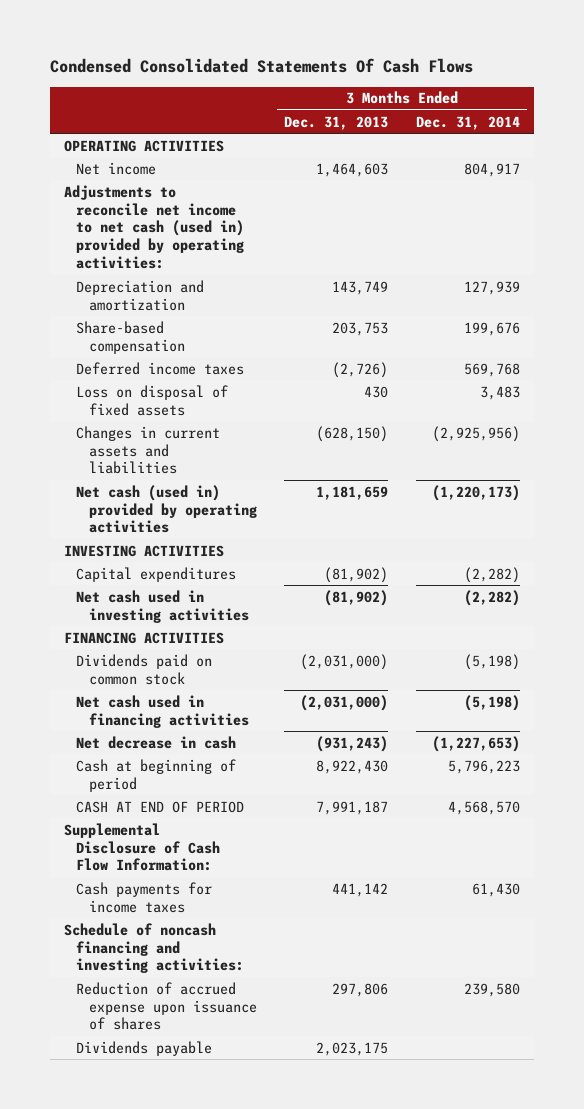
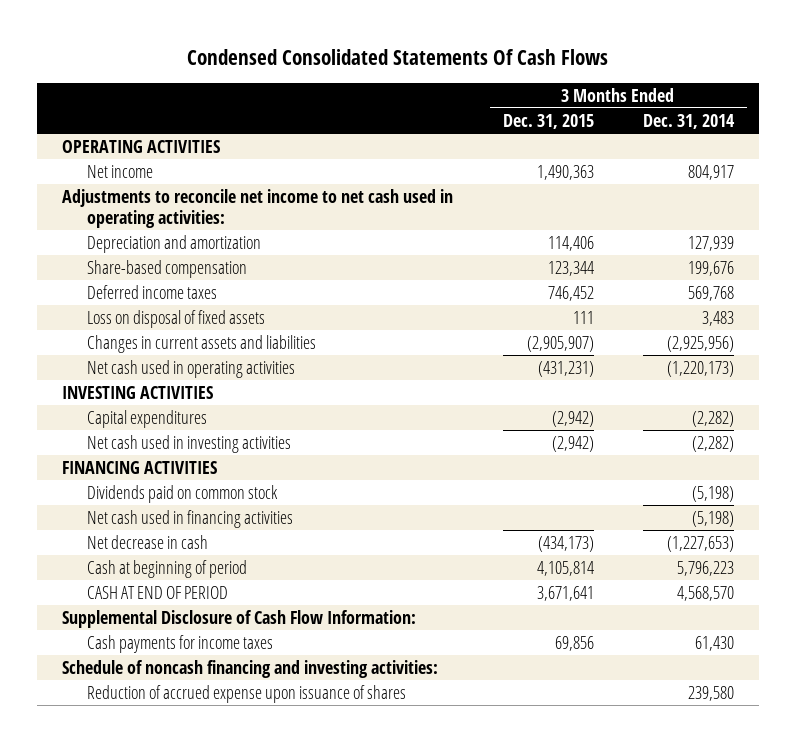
- | 3 Months Ended Dec. 31, 2013 | 3 Months Ended Dec. 31, 2014
+ | 3 Months Ended Dec. 31, 2015 | 3 Months Ended Dec. 31, 2014
- Adjustments to reconcile net income to net cash (used in) provided by operating activities:
+ Adjustments to reconcile net income to net cash used in operating activities:
- Net cash (used in) provided by operating activities | 1,181,659 | (1,220,173)
+ Net cash used in operating activities | (431,231) | (1,220,173)
- Dividends payable | 2,023,175 |

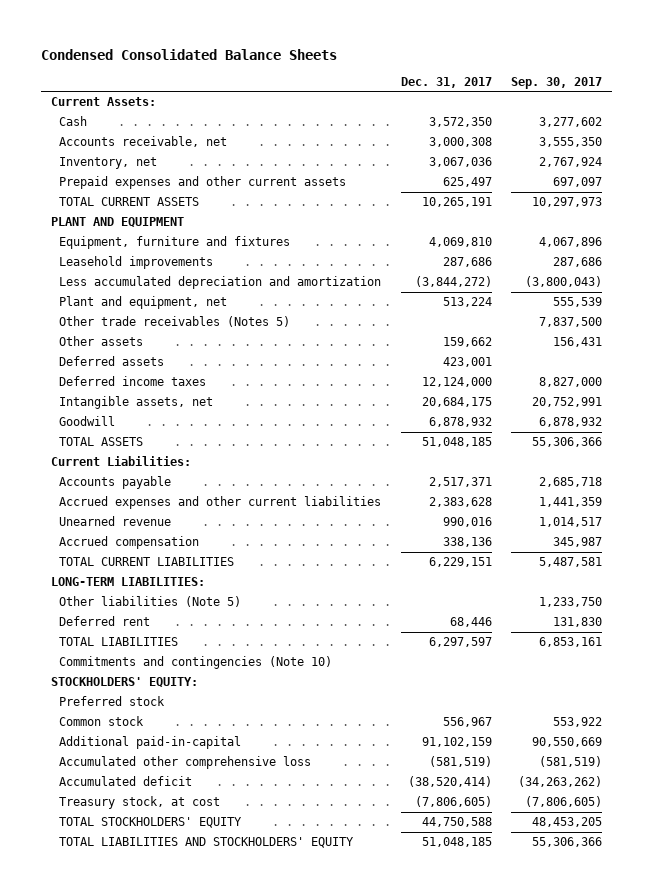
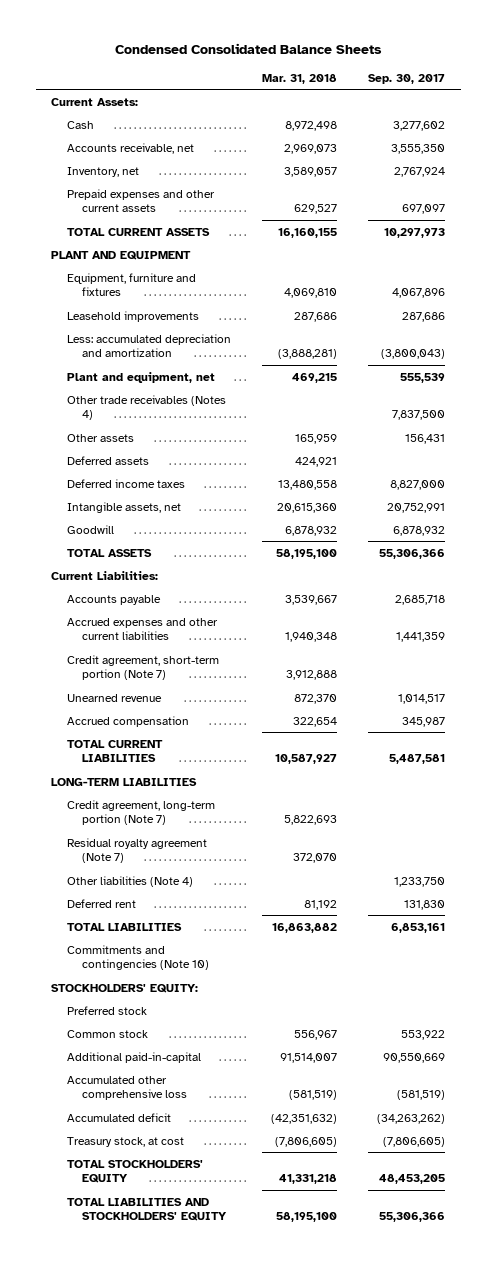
- | Dec. 31, 2017 | Sep. 30, 2017
+ | Mar. 31, 2018 | Sep. 30, 2017
- Less accumulated depreciation and amortization | (3,844,272) | (3,800,043)
+ Less: accumulated depreciation and amortization | (3,888,281) | (3,800,043)
- Other trade receivables (Notes 5) | | 7,837,500
+ Other trade receivables (Notes 4) | | 7,837,500
+ Credit agreement, short-term portion (Note 7) | 3,912,888 |
- LONG-TERM LIABILITIES:
- Other liabilities (Note 5) | | 1,233,750
+ LONG-TERM LIABILITIES
+ Credit agreement, long-term portion (Note 7) | 5,822,693 |
+ Residual royalty agreement (Note 7) | 372,070 |
+ Other liabilities (Note 4) | | 1,233,750

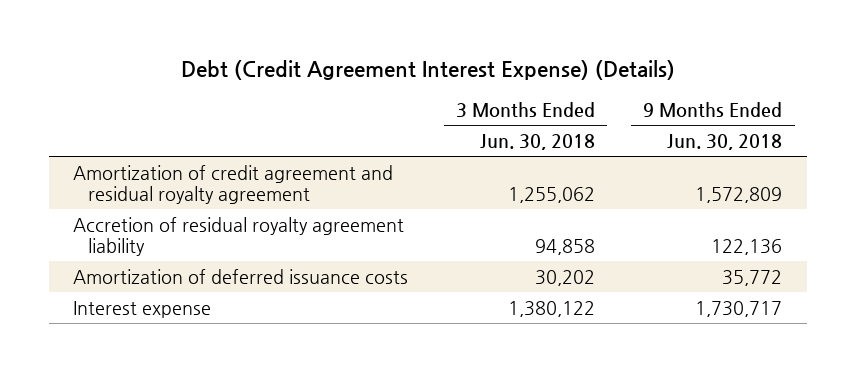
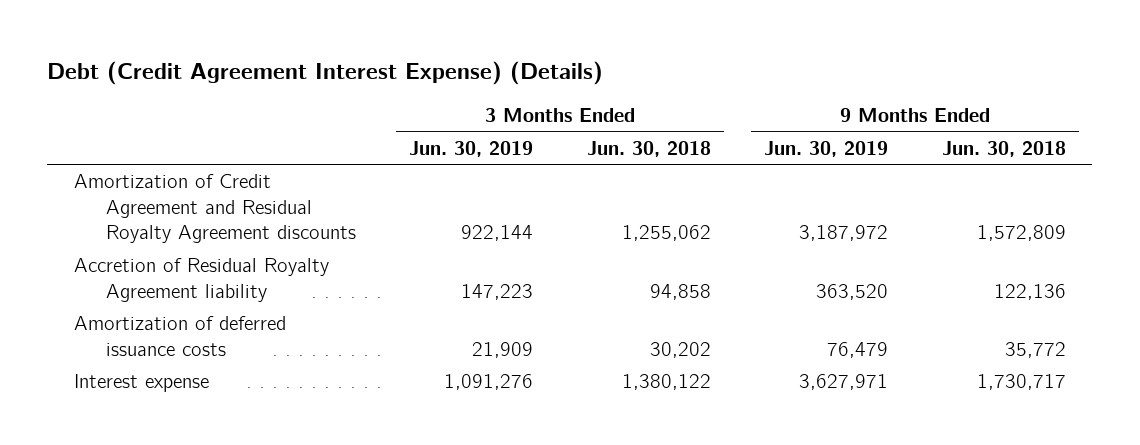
- | 3 Months Ended Jun. 30, 2018 | 9 Months Ended Jun. 30, 2018
+ | 3 Months Ended Jun. 30, 2019 | 3 Months Ended Jun. 30, 2018 | 9 Months Ended Jun. 30, 2019 | 9 Months Ended Jun. 30, 2018
- Amortization of credit agreement and residual royalty agreement | 1,255,062 | 1,572,809
- Accretion of residual royalty agreement liability | 94,858 | 122,136
+ Amortization of Credit Agreement and Residual Royalty Agreement discounts | 922,144 | 1,255,062 | 3,187,972 | 1,572,809
+ Accretion of Residual Royalty Agreement liability | 147,223 | 94,858 | 363,520 | 122,136

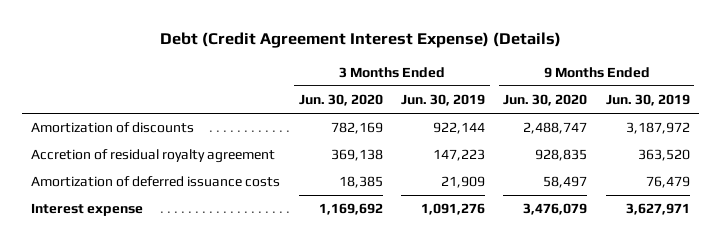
- | 3 Months Ended Jun. 30, 2019 | 3 Months Ended Jun. 30, 2018 | 9 Months Ended Jun. 30, 2019 | 9 Months Ended Jun. 30, 2018
+ | 3 Months Ended Jun. 30, 2020 | 3 Months Ended Jun. 30, 2019 | 9 Months Ended Jun. 30, 2020 | 9 Months Ended Jun. 30, 2019
- Amortization of Credit Agreement and Residual Royalty Agreement discounts | 922,144 | 1,255,062 | 3,187,972 | 1,572,809
- Accretion of Residual Royalty Agreement liability | 147,223 | 94,858 | 363,520 | 122,136
+ Amortization of discounts | 782,169 | 922,144 | 2,488,747 | 3,187,972
+ Accretion of residual royalty agreement | 369,138 | 147,223 | 928,835 | 363,520

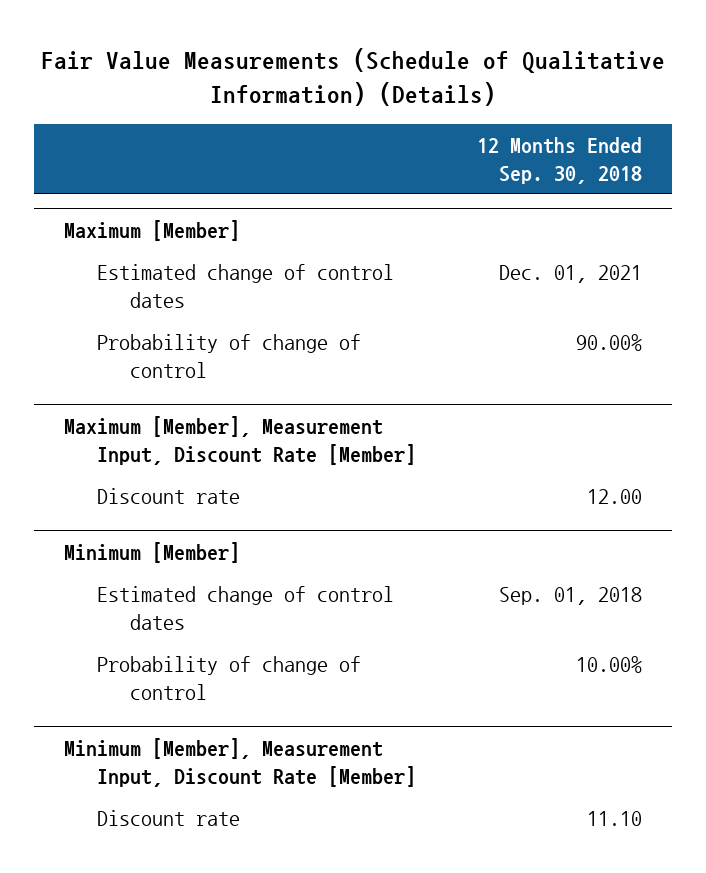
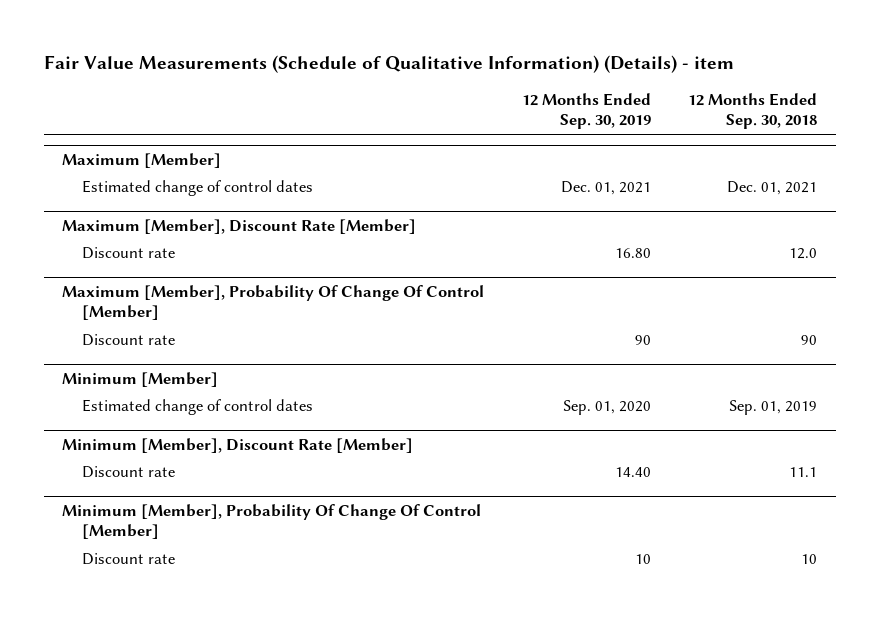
- Fair Value Measurements (Schedule of Qualitative Information) (Details)
+ Fair Value Measurements (Schedule of Qualitative Information) (Details) - item
- | 12 Months Ended Sep. 30, 2018
+ | 12 Months Ended Sep. 30, 2019 | 12 Months Ended Sep. 30, 2018
@ Maximum [Member]
- Probability of change of control | 90.00%
- Maximum [Member], Measurement Input, Discount Rate [Member]
- Discount rate | 12.00
+ Maximum [Member], Discount Rate [Member]
+ Discount rate | 16.80 | 12.0
+ Maximum [Member], Probability Of Change Of Control [Member]
+ Discount rate | 90 | 90
@ Minimum [Member]
- Estimated change of control dates | Sep. 01, 2018
- Probability of change of control | 10.00%
- Minimum [Member], Measurement Input, Discount Rate [Member]
- Discount rate | 11.10
@ Minimum [Member]
+ Estimated change of control dates | Sep. 01, 2020 | Sep. 01, 2019
+ Minimum [Member], Discount Rate [Member]
+ Discount rate | 14.40 | 11.1
+ Minimum [Member], Probability Of Change Of Control [Member]
+ Discount rate | 10 | 10

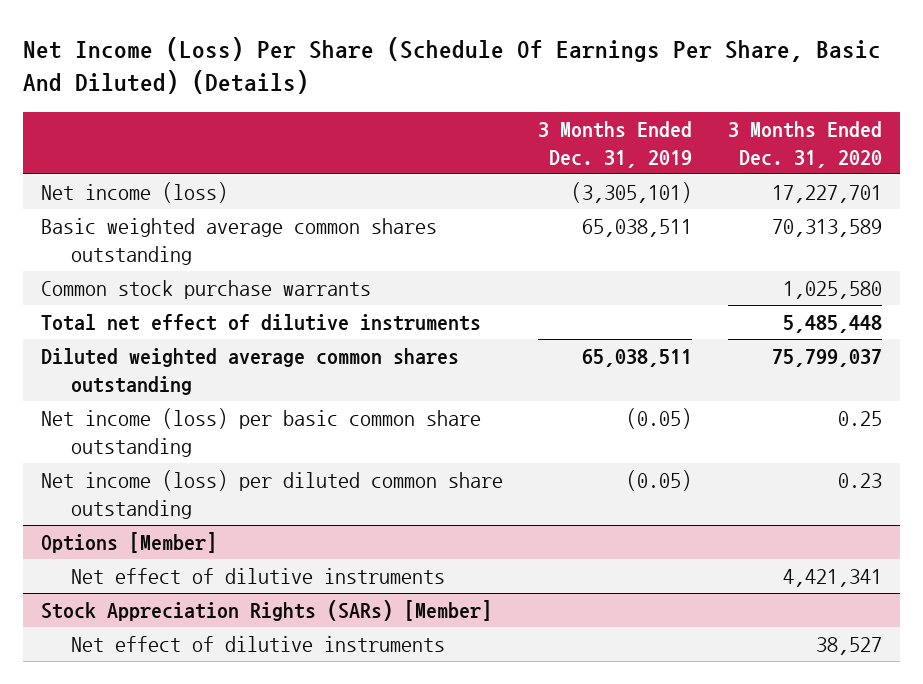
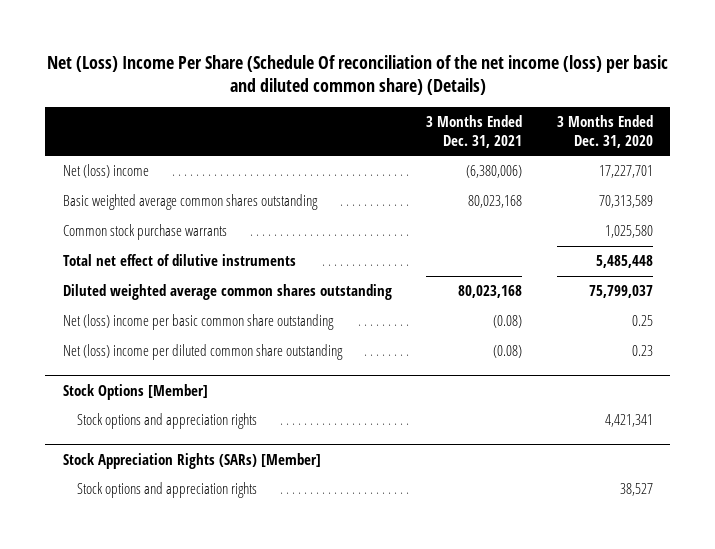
- Net Income (Loss) Per Share (Schedule Of Earnings Per Share, Basic And Diluted) (Details)
+ Net (Loss) Income Per Share (Schedule Of reconciliation of the net income (loss) per basic and diluted common share) (Details)
- | 3 Months Ended Dec. 31, 2019 | 3 Months Ended Dec. 31, 2020
+ | 3 Months Ended Dec. 31, 2021 | 3 Months Ended Dec. 31, 2020
- Net income (loss) | (3,305,101) | 17,227,701
+ Net (loss) income | (6,380,006) | 17,227,701
- Net income (loss) per basic common share outstanding | (0.05) | 0.25
- Net income (loss) per diluted common share outstanding | (0.05) | 0.23
- Options [Member]
- Net effect of dilutive instruments | | 4,421,341
+ Net (loss) income per basic common share outstanding | (0.08) | 0.25
+ Net (loss) income per diluted common share outstanding | (0.08) | 0.23
+ Stock Options [Member]
+ Stock options and appreciation rights | | 4,421,341
@ Stock Appreciation Rights (SARs) [Member]
- Net effect of dilutive instruments | | 38,527
+ Stock options and appreciation rights | | 38,527

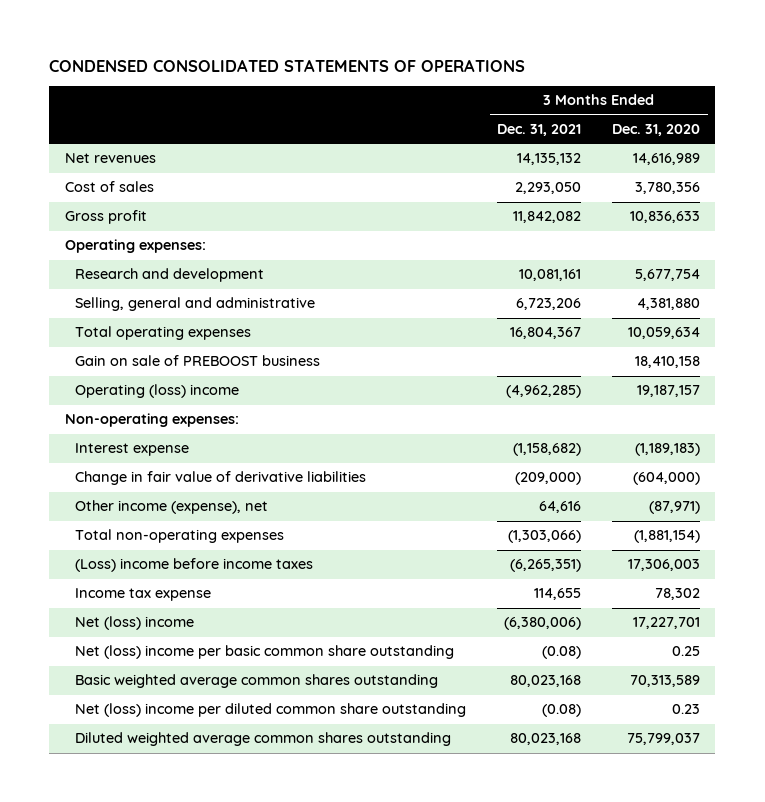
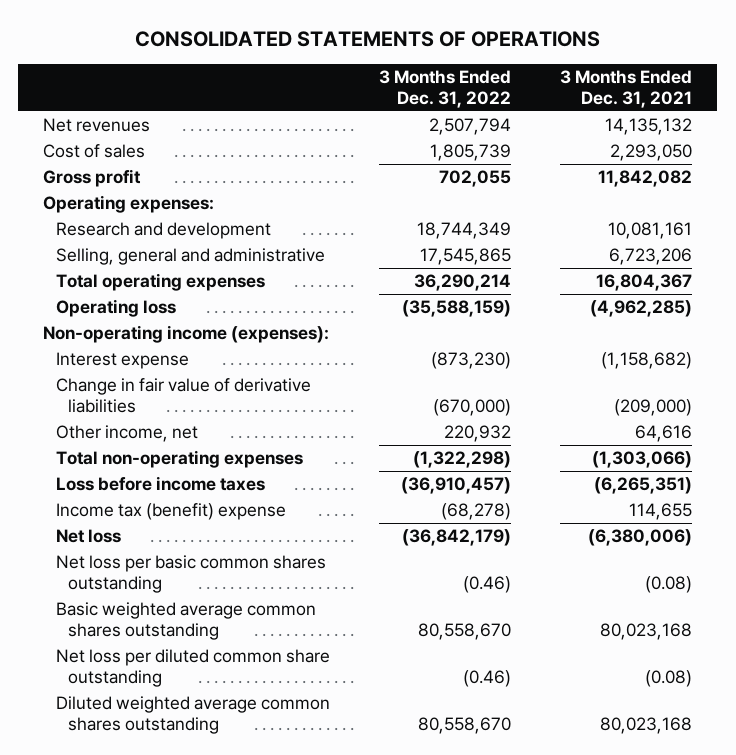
- CONDENSED CONSOLIDATED STATEMENTS OF OPERATIONS
+ CONSOLIDATED STATEMENTS OF OPERATIONS
- | 3 Months Ended Dec. 31, 2021 | 3 Months Ended Dec. 31, 2020
+ | 3 Months Ended Dec. 31, 2022 | 3 Months Ended Dec. 31, 2021
- Gain on sale of PREBOOST business | | 18,410,158
- Operating (loss) income | (4,962,285) | 19,187,157
- Non-operating expenses:
+ Operating loss | (35,588,159) | (4,962,285)
+ Non-operating income (expenses):
- Other income (expense), net | 64,616 | (87,971)
+ Other income, net | 220,932 | 64,616
- (Loss) income before income taxes | (6,265,351) | 17,306,003
- Income tax expense | 114,655 | 78,302
- Net (loss) income | (6,380,006) | 17,227,701
- Net (loss) income per basic common share outstanding | (0.08) | 0.25
+ Loss before income taxes | (36,910,457) | (6,265,351)
+ Income tax (benefit) expense | (68,278) | 114,655
+ Net loss | (36,842,179) | (6,380,006)
+ Net loss per basic common shares outstanding | (0.46) | (0.08)
- Net (loss) income per diluted common share outstanding | (0.08) | 0.23
+ Net loss per diluted common share outstanding | (0.46) | (0.08)

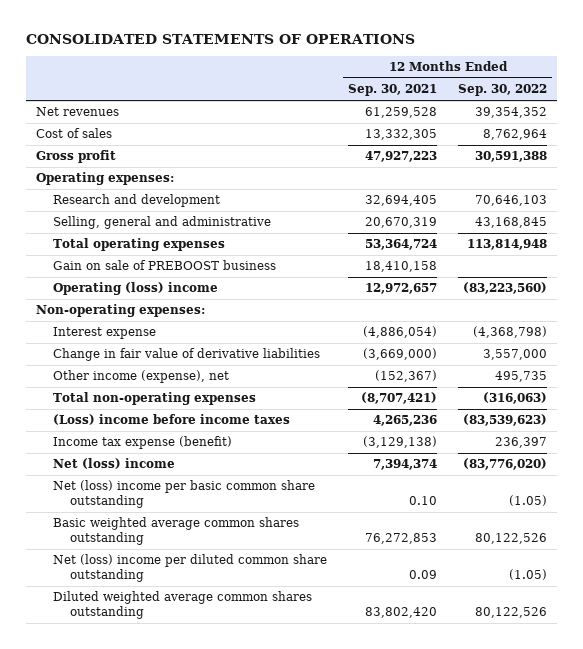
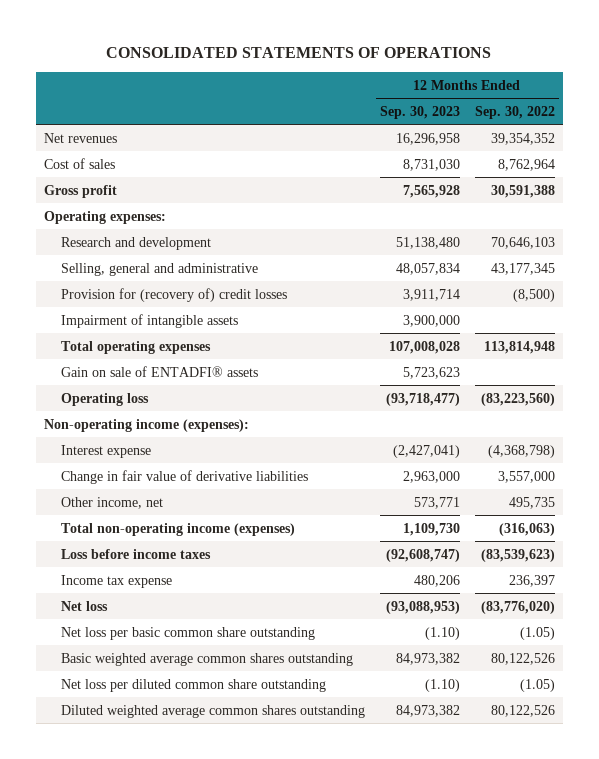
- | 12 Months Ended Sep. 30, 2021 | 12 Months Ended Sep. 30, 2022
+ | 12 Months Ended Sep. 30, 2023 | 12 Months Ended Sep. 30, 2022
- Selling, general and administrative | 20,670,319 | 43,168,845
+ Selling, general and administrative | 48,057,834 | 43,177,345
+ Provision for (recovery of) credit losses | 3,911,714 | (8,500)
+ Impairment of intangible assets | 3,900,000 |
- Gain on sale of PREBOOST business | 18,410,158 |
- Operating (loss) income | 12,972,657 | (83,223,560)
- Non-operating expenses:
+ Gain on sale of ENTADFI® assets | 5,723,623 |
+ Operating loss | (93,718,477) | (83,223,560)
+ Non-operating income (expenses):
- Other income (expense), net | (152,367) | 495,735
- Total non-operating expenses | (8,707,421) | (316,063)
- (Loss) income before income taxes | 4,265,236 | (83,539,623)
- Income tax expense (benefit) | (3,129,138) | 236,397
- Net (loss) income | 7,394,374 | (83,776,020)
- Net (loss) income per basic common share outstanding | 0.10 | (1.05)
+ Other income, net | 573,771 | 495,735
+ Total non-operating income (expenses) | 1,109,730 | (316,063)
+ Loss before income taxes | (92,608,747) | (83,539,623)
+ Income tax expense | 480,206 | 236,397
+ Net loss | (93,088,953) | (83,776,020)
+ Net loss per basic common share outstanding | (1.10) | (1.05)
- Net (loss) income per diluted common share outstanding | 0.09 | (1.05)
+ Net loss per diluted common share outstanding | (1.10) | (1.05)

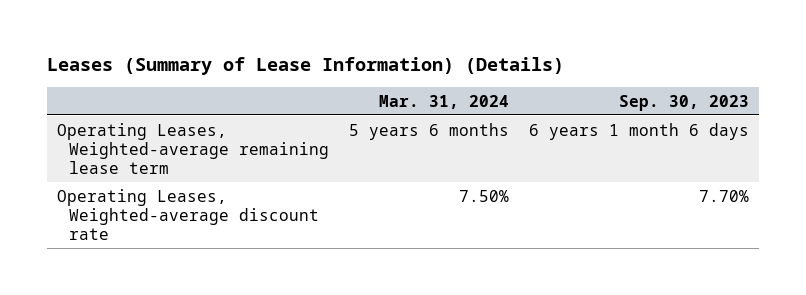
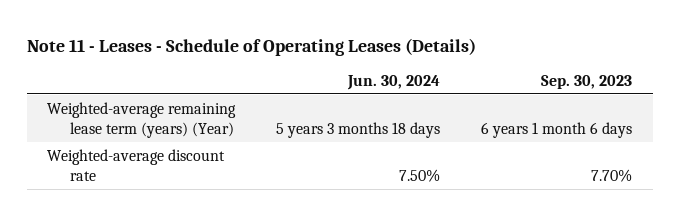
- Leases (Summary of Lease Information) (Details)
+ Note 11 - Leases - Schedule of Operating Leases (Details)
- | Mar. 31, 2024 | Sep. 30, 2023
+ | Jun. 30, 2024 | Sep. 30, 2023
- Operating Leases, Weighted-average remaining lease term | 5 years 6 months | 6 years 1 month 6 days
- Operating Leases, Weighted-average discount rate | 7.50% | 7.70%
+ Weighted-average remaining lease term (years) (Year) | 5 years 3 months 18 days | 6 years 1 month 6 days
+ Weighted-average discount rate | 7.50% | 7.70%

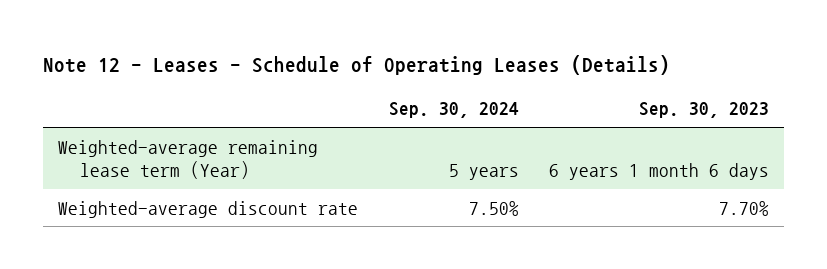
- Note 11 - Leases - Schedule of Operating Leases (Details)
+ Note 12 - Leases - Schedule of Operating Leases (Details)
- | Jun. 30, 2024 | Sep. 30, 2023
+ | Sep. 30, 2024 | Sep. 30, 2023
- Weighted-average remaining lease term (years) (Year) | 5 years 3 months 18 days | 6 years 1 month 6 days
+ Weighted-average remaining lease term (Year) | 5 years | 6 years 1 month 6 days

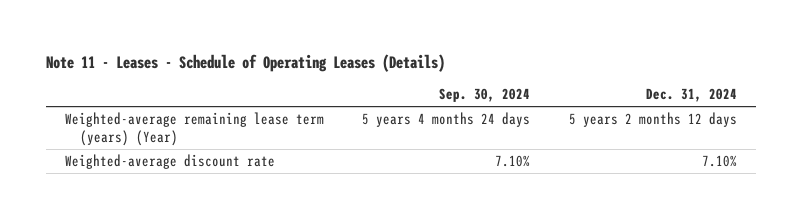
- Note 12 - Leases - Schedule of Operating Leases (Details)
+ Note 11 - Leases - Schedule of Operating Leases (Details)
- | Sep. 30, 2024 | Sep. 30, 2023
+ | Sep. 30, 2024 | Dec. 31, 2024
- Weighted-average remaining lease term (Year) | 5 years | 6 years 1 month 6 days
- Weighted-average discount rate | 7.50% | 7.70%
+ Weighted-average remaining lease term (years) (Year) | 5 years 4 months 24 days | 5 years 2 months 12 days
+ Weighted-average discount rate | 7.10% | 7.10%

